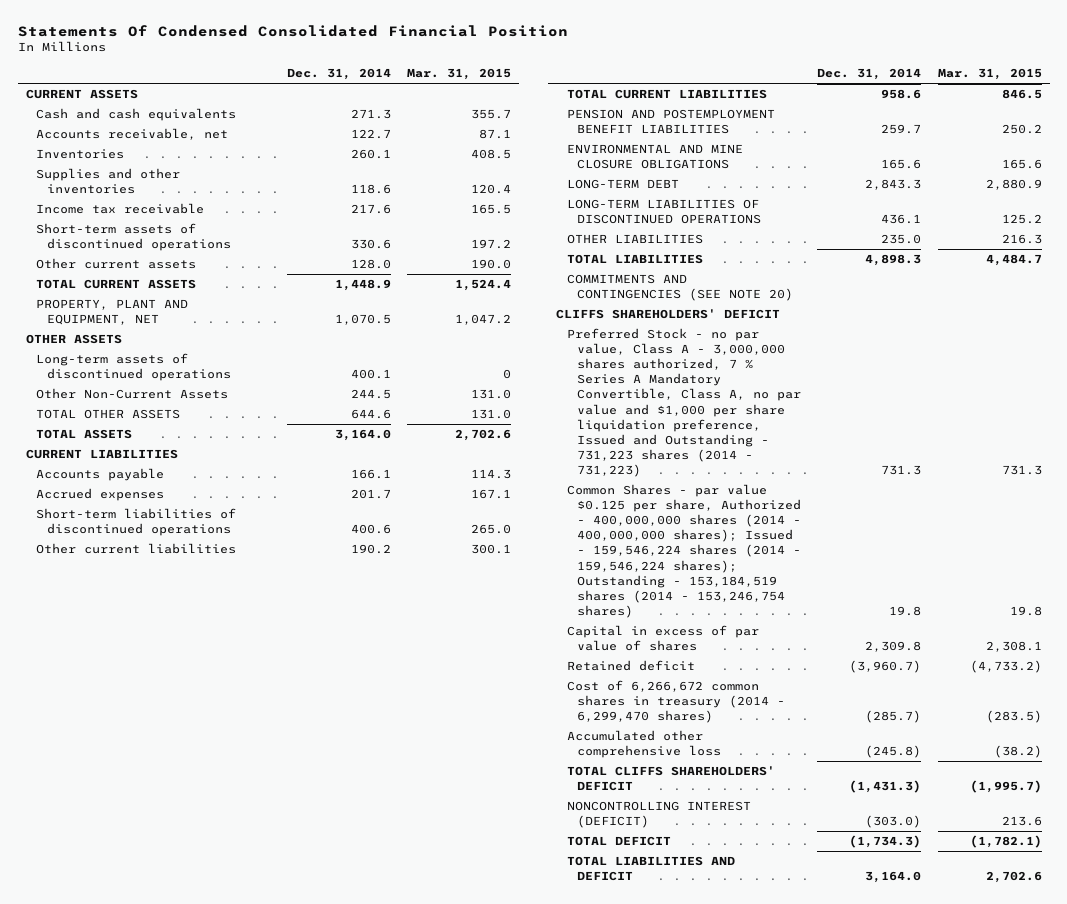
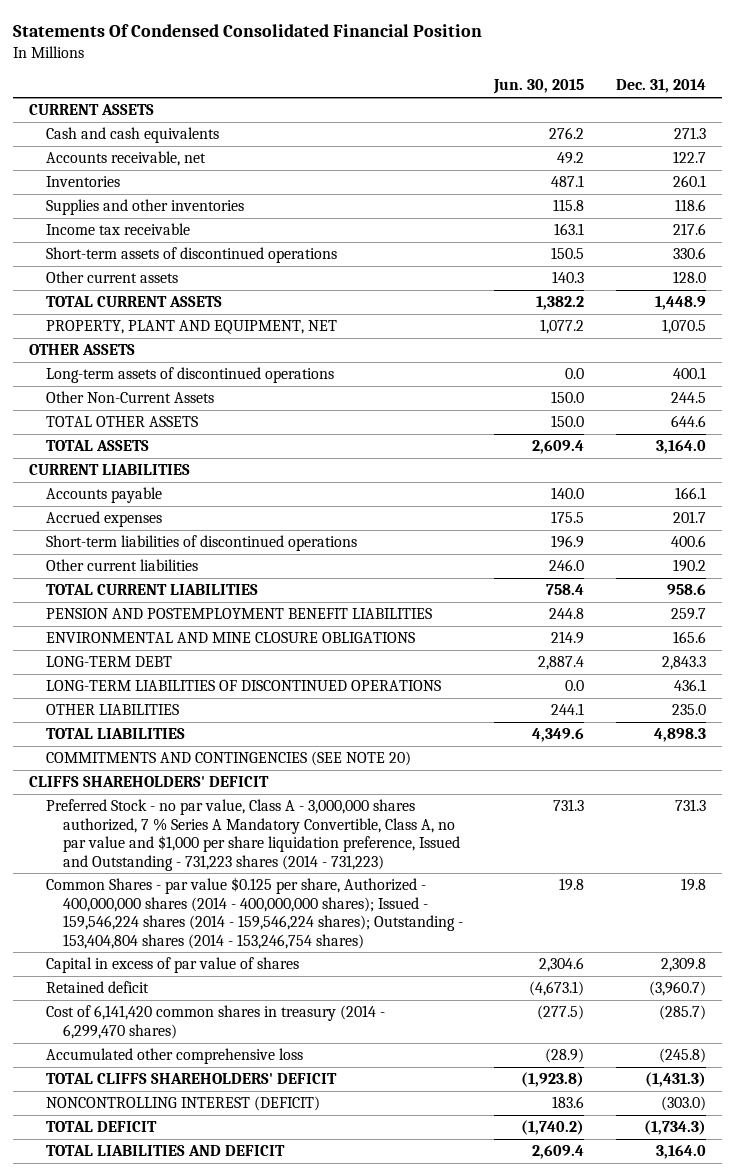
- | Dec. 31, 2014 | Mar. 31, 2015
+ | Jun. 30, 2015 | Dec. 31, 2014
- Common Shares - par value $0.125 per share, Authorized - 400,000,000 shares (2014 - 400,000,000 shares); Issued - 159,546,224 shares (2014 - 159,546,224 shares); Outstanding - 153,184,519 shares (2014 - 153,246,754 shares) | 19.8 | 19.8
+ Common Shares - par value $0.125 per share, Authorized - 400,000,000 shares (2014 - 400,000,000 shares); Issued - 159,546,224 shares (2014 - 159,546,224 shares); Outstanding - 153,404,804 shares (2014 - 153,246,754 shares) | 19.8 | 19.8
- Cost of 6,266,672 common shares in treasury (2014 - 6,299,470 shares) | (285.7) | (283.5)
+ Cost of 6,141,420 common shares in treasury (2014 - 6,299,470 shares) | (277.5) | (285.7)

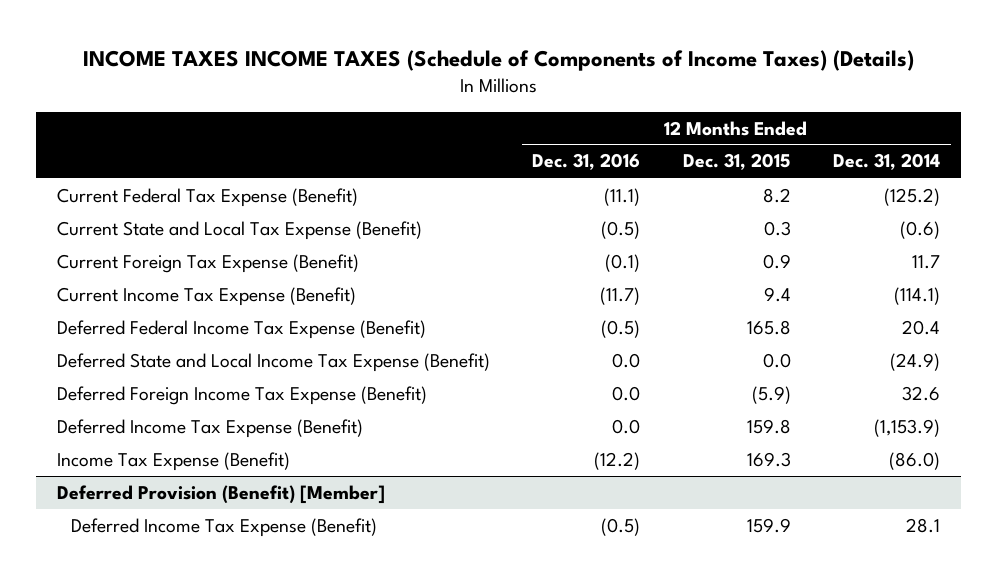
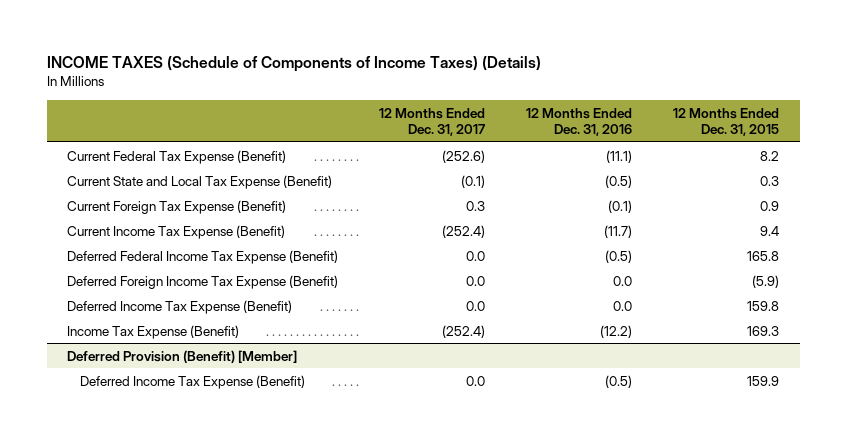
- INCOME TAXES INCOME TAXES (Schedule of Components of Income Taxes) (Details)
+ INCOME TAXES (Schedule of Components of Income Taxes) (Details)
- | 12 Months Ended Dec. 31, 2016 | 12 Months Ended Dec. 31, 2015 | 12 Months Ended Dec. 31, 2014
+ | 12 Months Ended Dec. 31, 2017 | 12 Months Ended Dec. 31, 2016 | 12 Months Ended Dec. 31, 2015
- Deferred State and Local Income Tax Expense (Benefit) | 0.0 | 0.0 | (24.9)

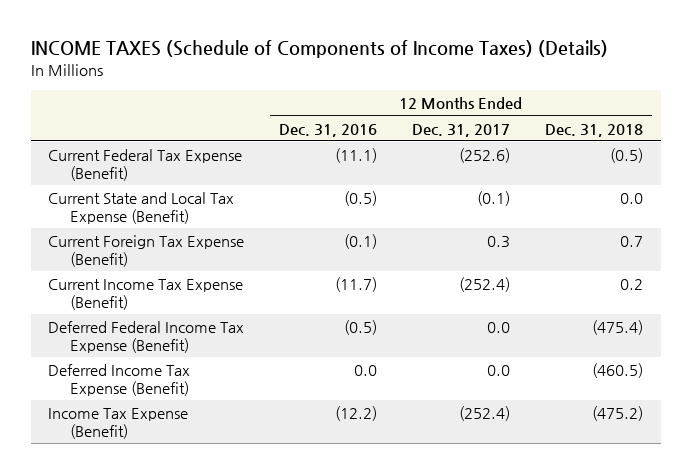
- | 12 Months Ended Dec. 31, 2017 | 12 Months Ended Dec. 31, 2016 | 12 Months Ended Dec. 31, 2015
+ | 12 Months Ended Dec. 31, 2016 | 12 Months Ended Dec. 31, 2017 | 12 Months Ended Dec. 31, 2018
- Deferred Foreign Income Tax Expense (Benefit) | 0.0 | 0.0 | (5.9)
- Deferred Provision (Benefit) [Member]
- Deferred Income Tax Expense (Benefit) | 0.0 | (0.5) | 159.9

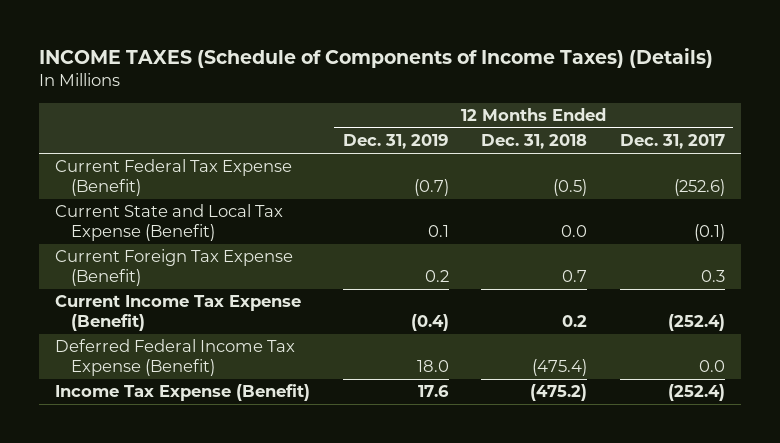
- | 12 Months Ended Dec. 31, 2016 | 12 Months Ended Dec. 31, 2017 | 12 Months Ended Dec. 31, 2018
+ | 12 Months Ended Dec. 31, 2019 | 12 Months Ended Dec. 31, 2018 | 12 Months Ended Dec. 31, 2017
- Deferred Income Tax Expense (Benefit) | 0.0 | 0.0 | (460.5)

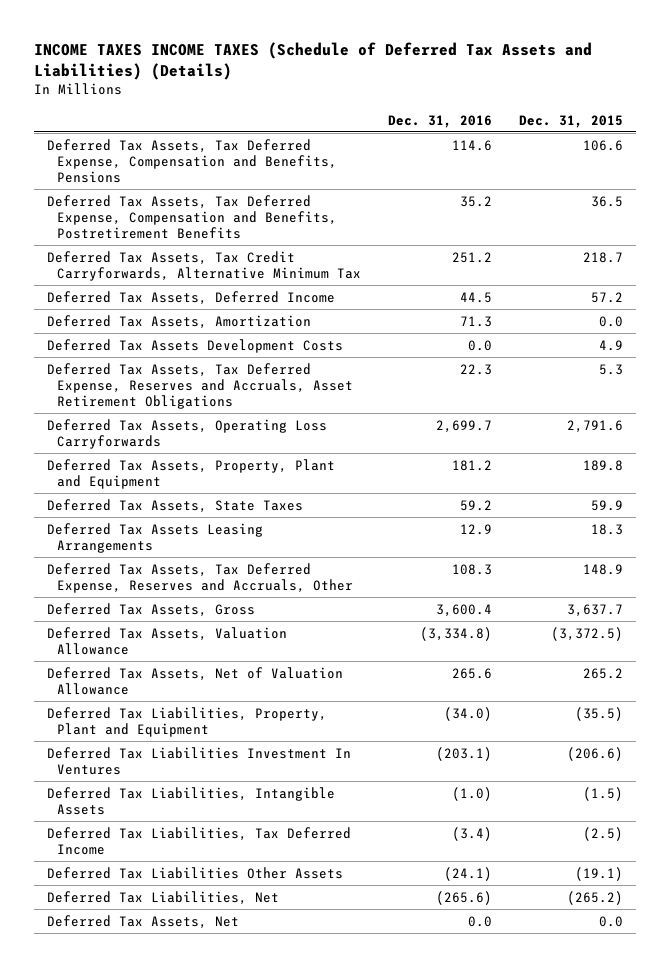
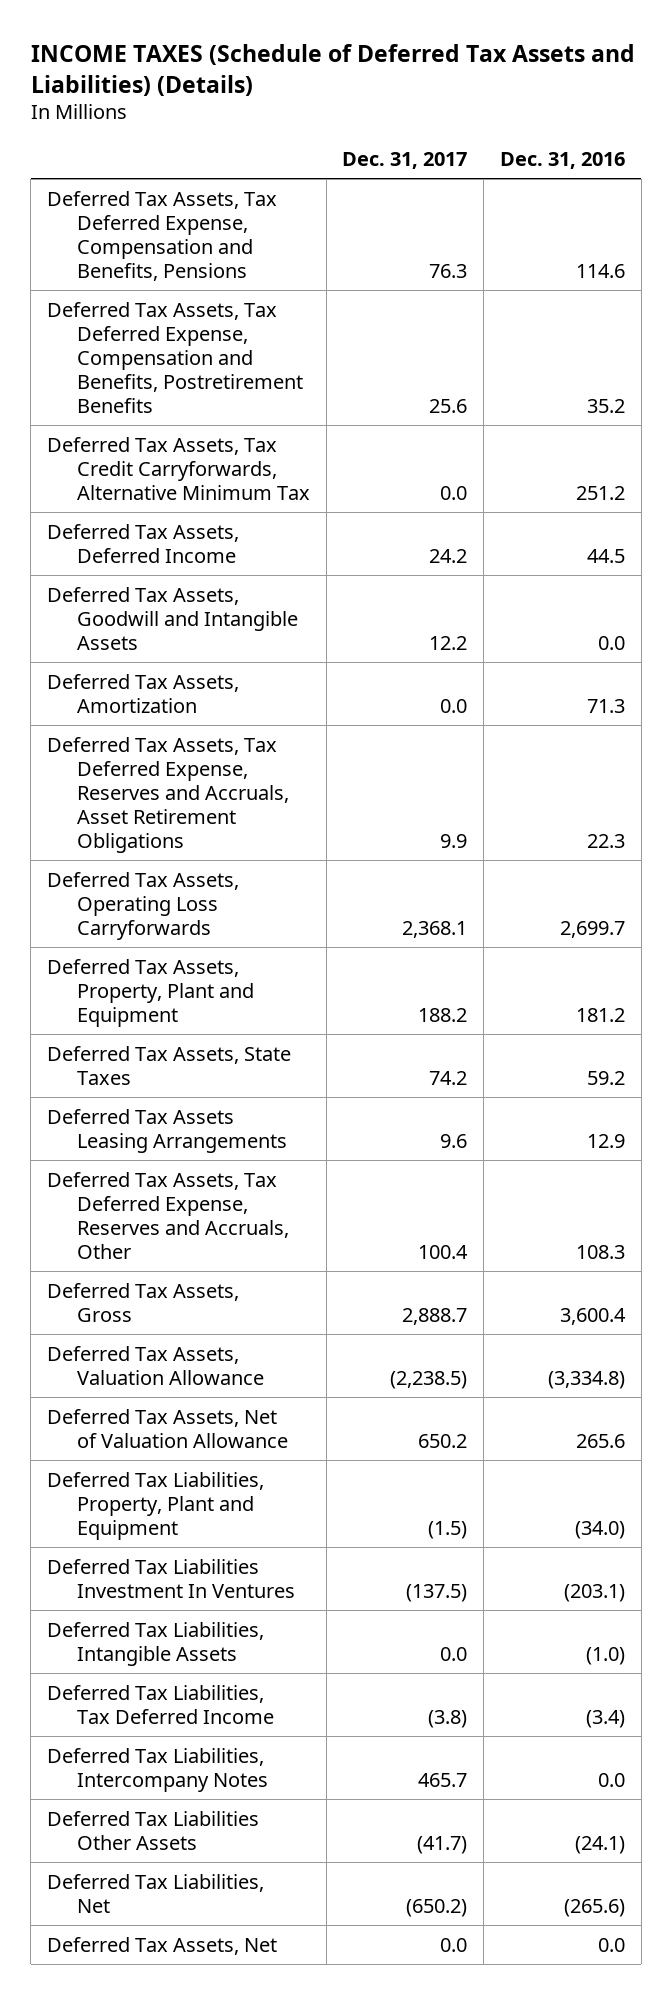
- INCOME TAXES INCOME TAXES (Schedule of Deferred Tax Assets and Liabilities) (Details)
+ INCOME TAXES (Schedule of Deferred Tax Assets and Liabilities) (Details)
- | Dec. 31, 2016 | Dec. 31, 2015
+ | Dec. 31, 2017 | Dec. 31, 2016
+ Deferred Tax Assets, Goodwill and Intangible Assets | 12.2 | 0.0
- Deferred Tax Assets Development Costs | 0.0 | 4.9
+ Deferred Tax Liabilities, Intercompany Notes | 465.7 | 0.0

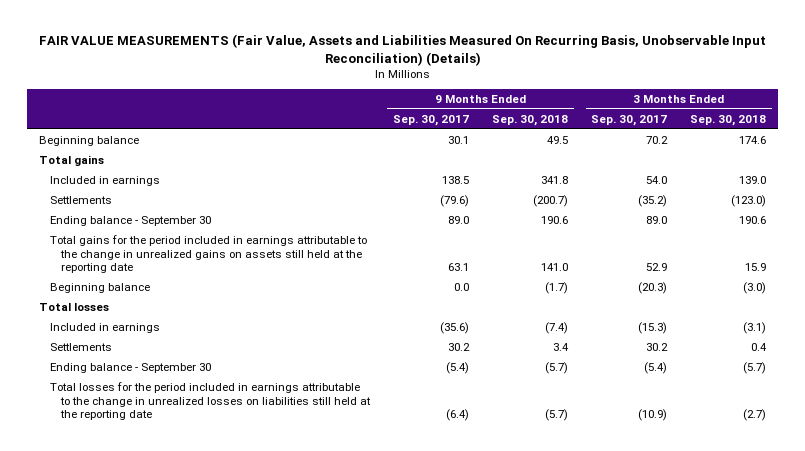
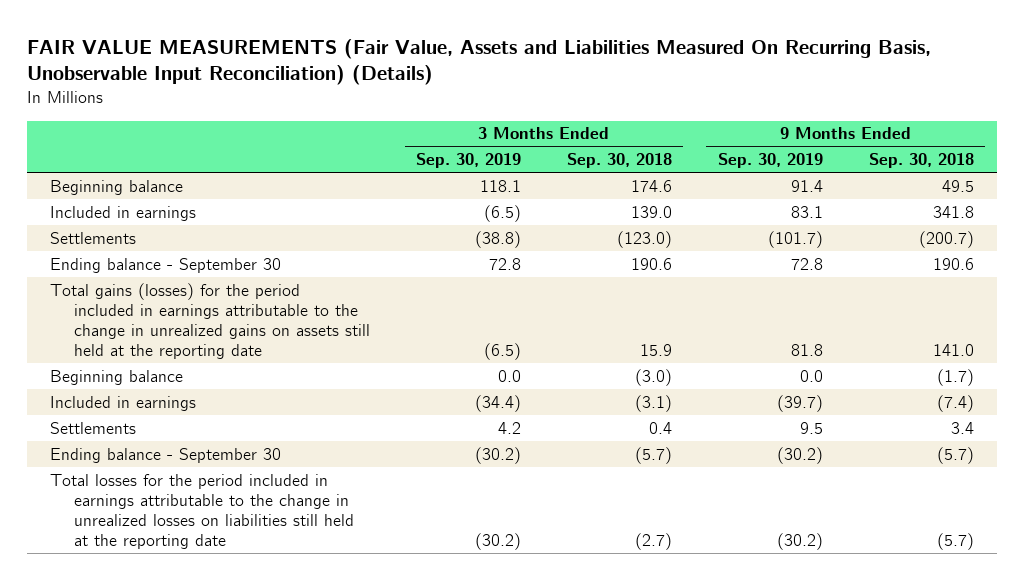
- | 9 Months Ended Sep. 30, 2017 | 9 Months Ended Sep. 30, 2018 | 3 Months Ended Sep. 30, 2017 | 3 Months Ended Sep. 30, 2018
+ | 3 Months Ended Sep. 30, 2019 | 3 Months Ended Sep. 30, 2018 | 9 Months Ended Sep. 30, 2019 | 9 Months Ended Sep. 30, 2018
- Total gains
- Total gains for the period included in earnings attributable to the change in unrealized gains on assets still held at the reporting date | 63.1 | 141.0 | 52.9 | 15.9
+ Total gains (losses) for the period included in earnings attributable to the change in unrealized gains on assets still held at the reporting date | (6.5) | 15.9 | 81.8 | 141.0
- Total losses

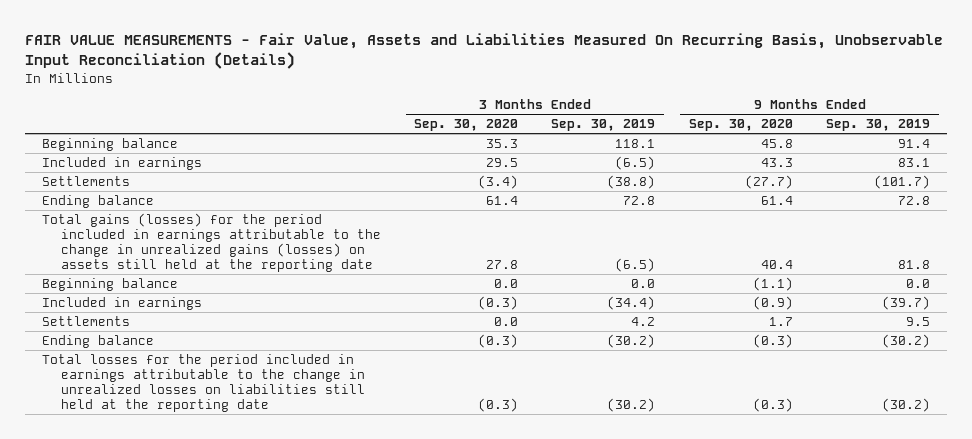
- FAIR VALUE MEASUREMENTS (Fair Value, Assets and Liabilities Measured On Recurring Basis, Unobservable Input Reconciliation) (Details)
+ FAIR VALUE MEASUREMENTS - Fair Value, Assets and Liabilities Measured On Recurring Basis, Unobservable Input Reconciliation (Details)
- | 3 Months Ended Sep. 30, 2019 | 3 Months Ended Sep. 30, 2018 | 9 Months Ended Sep. 30, 2019 | 9 Months Ended Sep. 30, 2018
+ | 3 Months Ended Sep. 30, 2020 | 3 Months Ended Sep. 30, 2019 | 9 Months Ended Sep. 30, 2020 | 9 Months Ended Sep. 30, 2019
- Ending balance - September 30 | 72.8 | 190.6 | 72.8 | 190.6
- Total gains (losses) for the period included in earnings attributable to the change in unrealized gains on assets still held at the reporting date | (6.5) | 15.9 | 81.8 | 141.0
+ Ending balance | 61.4 | 72.8 | 61.4 | 72.8
+ Total gains (losses) for the period included in earnings attributable to the change in unrealized gains (losses) on assets still held at the reporting date | 27.8 | (6.5) | 40.4 | 81.8
- Ending balance - September 30 | (30.2) | (5.7) | (30.2) | (5.7)
+ Ending balance | (0.3) | (30.2) | (0.3) | (30.2)

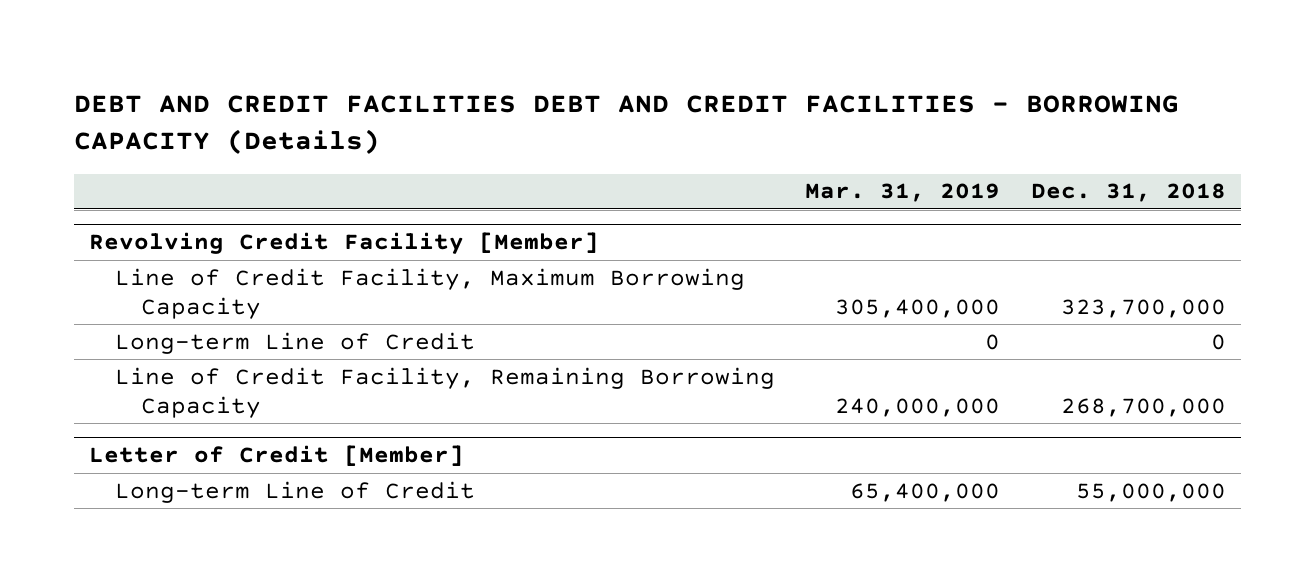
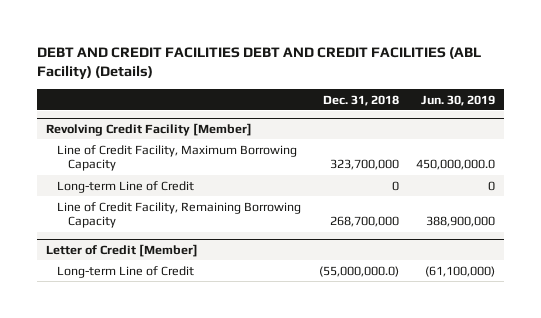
- DEBT AND CREDIT FACILITIES DEBT AND CREDIT FACILITIES - BORROWING CAPACITY (Details)
+ DEBT AND CREDIT FACILITIES DEBT AND CREDIT FACILITIES (ABL Facility) (Details)
- | Mar. 31, 2019 | Dec. 31, 2018
+ | Dec. 31, 2018 | Jun. 30, 2019
@ Letter of Credit [Member]
- Long-term Line of Credit | 65,400,000 | 55,000,000
+ Long-term Line of Credit | (55,000,000.0) | (61,100,000)

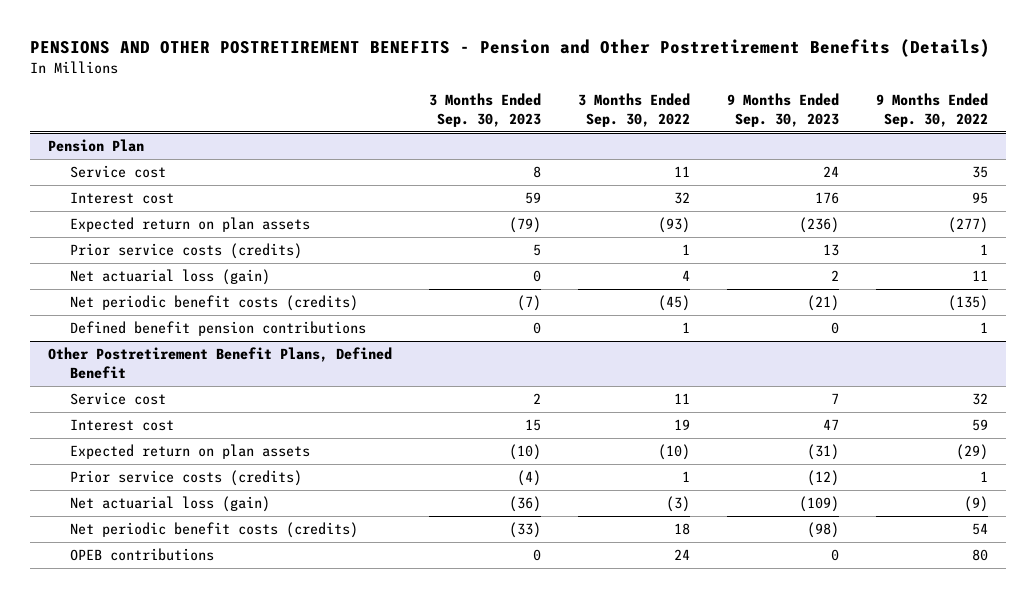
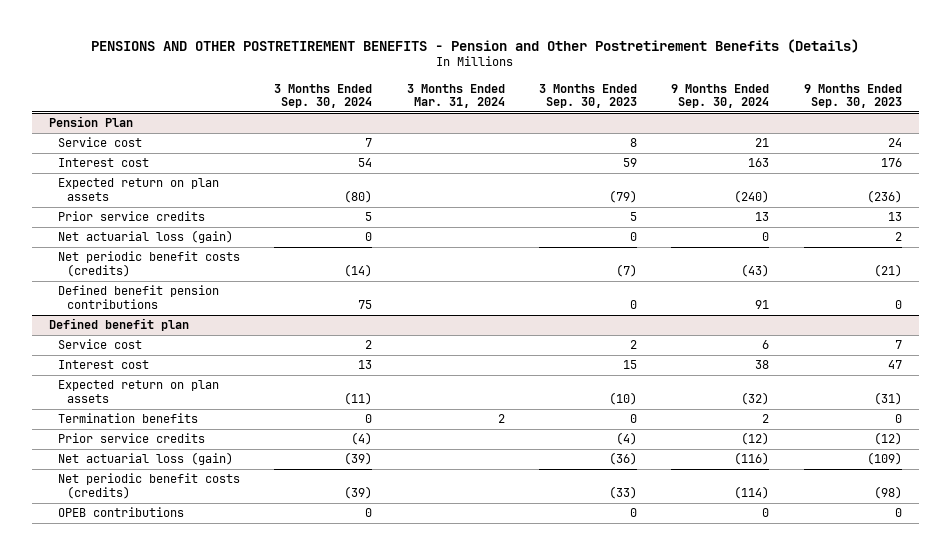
- | 3 Months Ended Sep. 30, 2023 | 3 Months Ended Sep. 30, 2022 | 9 Months Ended Sep. 30, 2023 | 9 Months Ended Sep. 30, 2022
+ | 3 Months Ended Sep. 30, 2024 | 3 Months Ended Mar. 31, 2024 | 3 Months Ended Sep. 30, 2023 | 9 Months Ended Sep. 30, 2024 | 9 Months Ended Sep. 30, 2023
@ Pension Plan
- Prior service costs (credits) | 5 | 1 | 13 | 1
+ Prior service credits | 5 | | 5 | 13 | 13
- Other Postretirement Benefit Plans, Defined Benefit
+ Defined benefit plan
- Prior service costs (credits) | (4) | 1 | (12) | 1
+ Termination benefits | 0 | 2 | 0 | 2 | 0
+ Prior service credits | (4) | | (4) | (12) | (12)

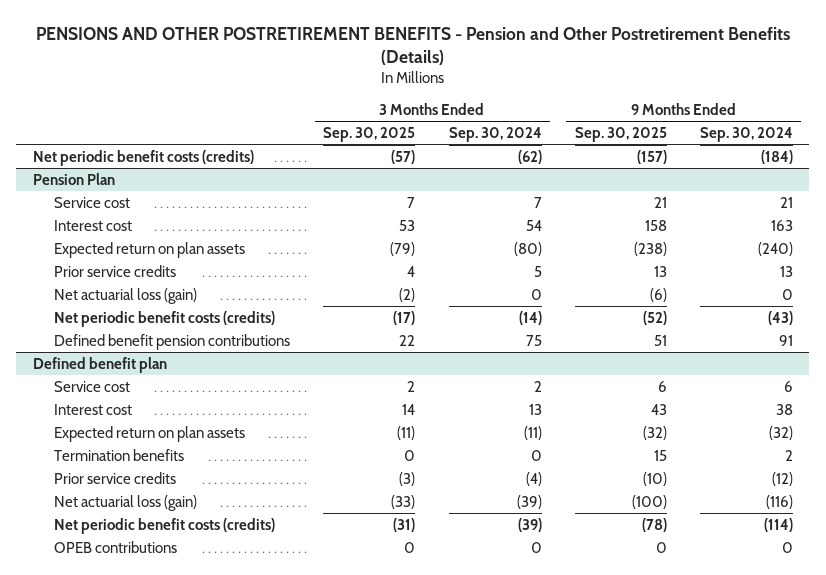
- | 3 Months Ended Sep. 30, 2024 | 3 Months Ended Mar. 31, 2024 | 3 Months Ended Sep. 30, 2023 | 9 Months Ended Sep. 30, 2024 | 9 Months Ended Sep. 30, 2023
+ | 3 Months Ended Sep. 30, 2025 | 3 Months Ended Sep. 30, 2024 | 9 Months Ended Sep. 30, 2025 | 9 Months Ended Sep. 30, 2024
+ Net periodic benefit costs (credits) | (57) | (62) | (157) | (184)

